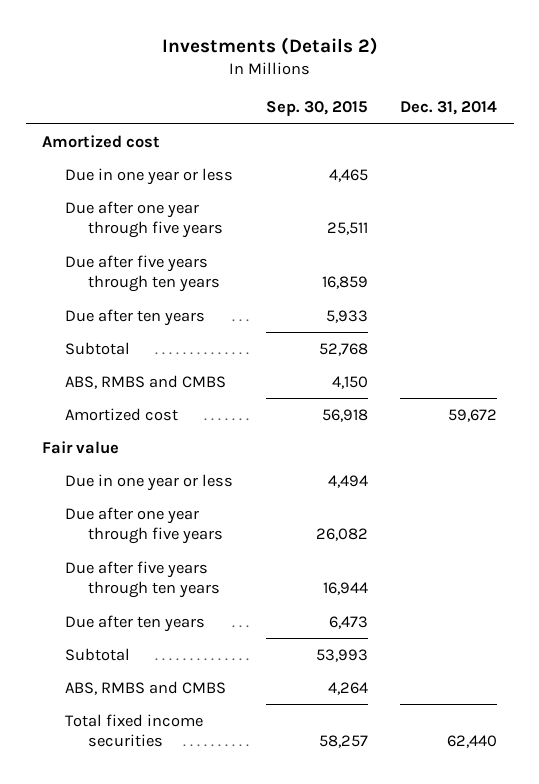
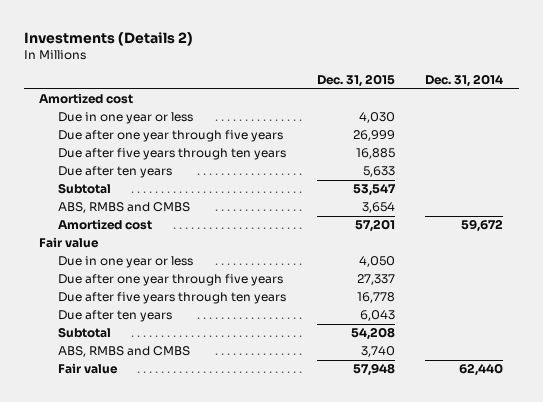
- | Sep. 30, 2015 | Dec. 31, 2014
+ | Dec. 31, 2015 | Dec. 31, 2014
- Total fixed income securities | 58,257 | 62,440
+ Fair value | 57,948 | 62,440

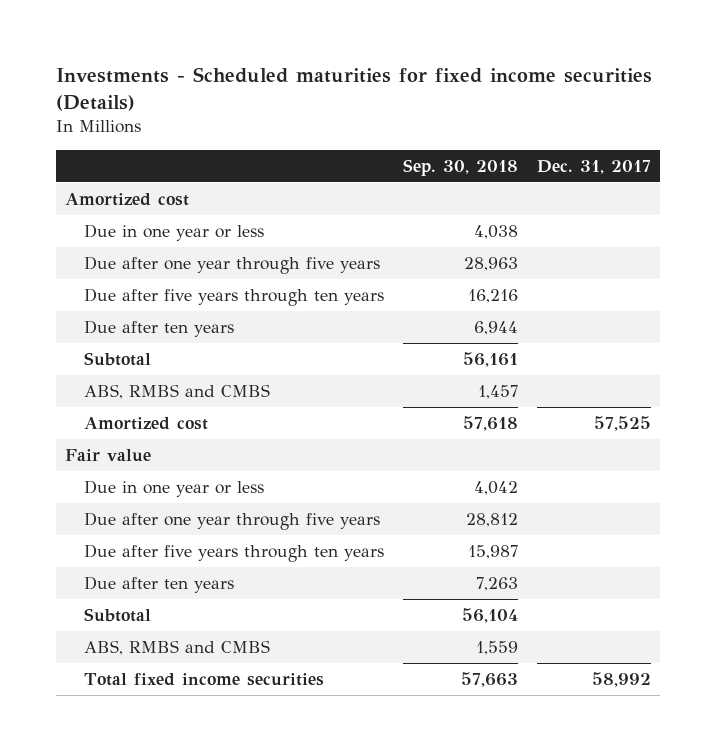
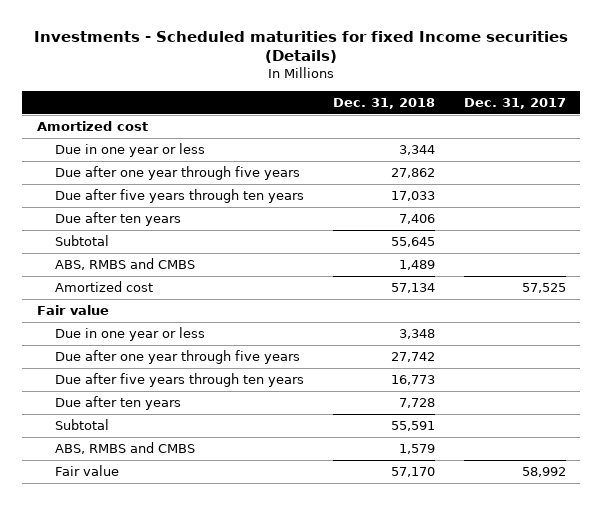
- Investments - Scheduled maturities for fixed income securities (Details)
+ Investments - Scheduled maturities for fixed Income securities (Details)
- | Sep. 30, 2018 | Dec. 31, 2017
+ | Dec. 31, 2018 | Dec. 31, 2017
- Total fixed income securities | 57,663 | 58,992
+ Fair value | 57,170 | 58,992

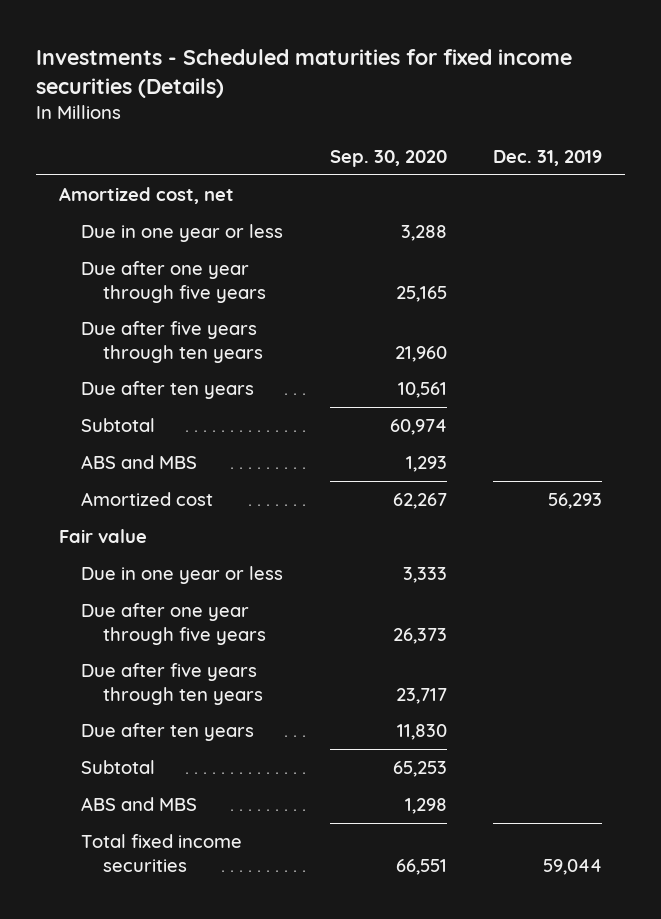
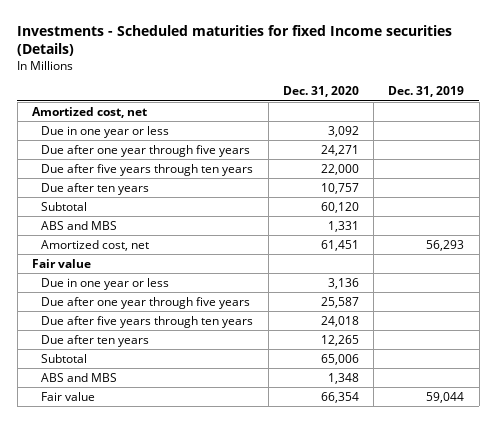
- Investments - Scheduled maturities for fixed income securities (Details)
+ Investments - Scheduled maturities for fixed Income securities (Details)
- | Sep. 30, 2020 | Dec. 31, 2019
+ | Dec. 31, 2020 | Dec. 31, 2019
- Amortized cost | 62,267 | 56,293
+ Amortized cost, net | 61,451 | 56,293
- Total fixed income securities | 66,551 | 59,044
+ Fair value | 66,354 | 59,044

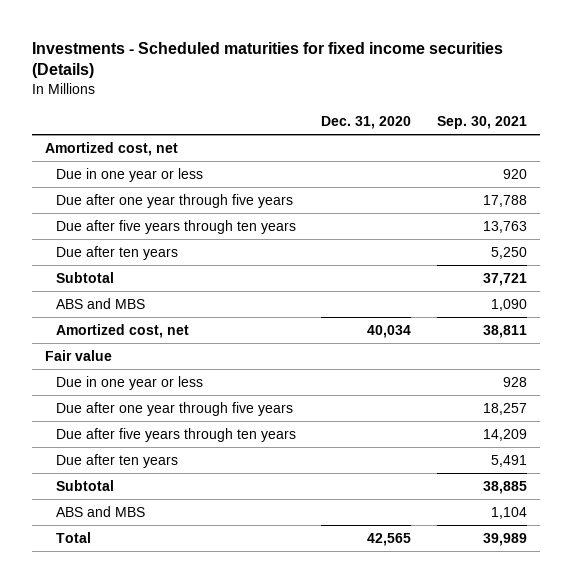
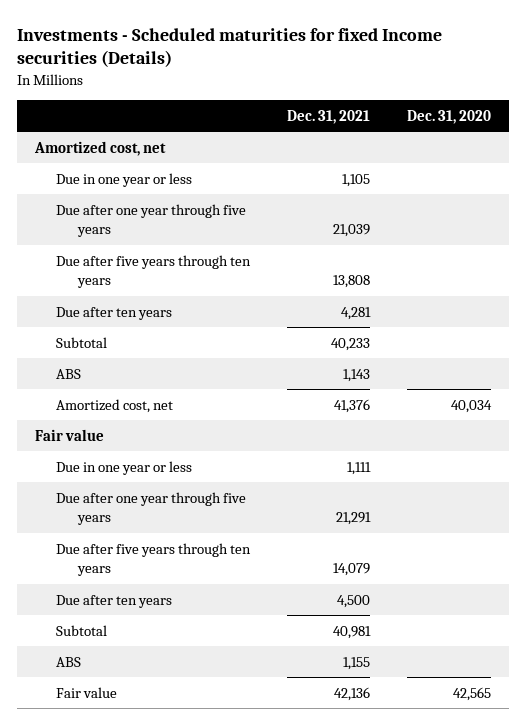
- Investments - Scheduled maturities for fixed income securities (Details)
+ Investments - Scheduled maturities for fixed Income securities (Details)
- | Dec. 31, 2020 | Sep. 30, 2021
+ | Dec. 31, 2021 | Dec. 31, 2020
- ABS and MBS | | 1,090
+ ABS | 1,143 |
- ABS and MBS | | 1,104
- Total | 42,565 | 39,989
+ ABS | 1,155 |
+ Fair value | 42,136 | 42,565

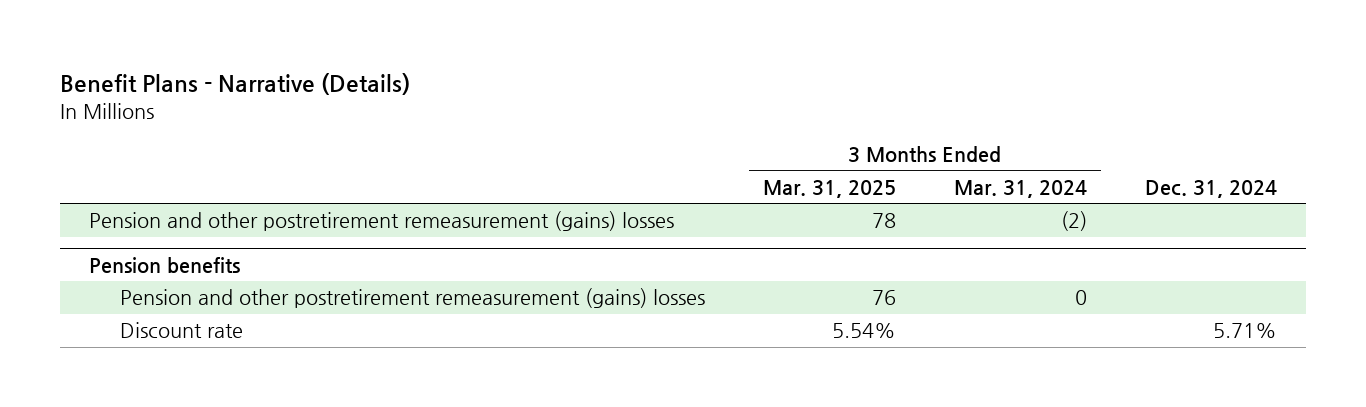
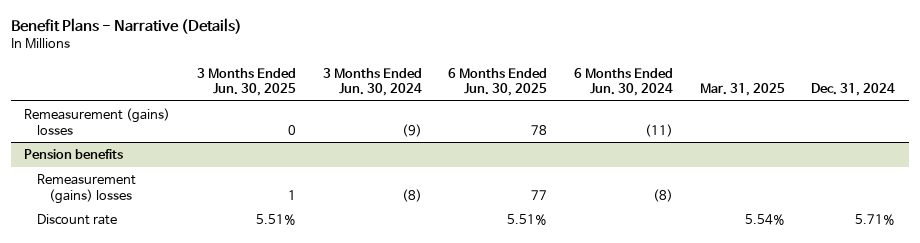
- | 3 Months Ended Mar. 31, 2025 | 3 Months Ended Mar. 31, 2024 | Dec. 31, 2024
+ | 3 Months Ended Jun. 30, 2025 | 3 Months Ended Jun. 30, 2024 | 6 Months Ended Jun. 30, 2025 | 6 Months Ended Jun. 30, 2024 | Mar. 31, 2025 | Dec. 31, 2024
- Pension and other postretirement remeasurement (gains) losses | 78 | (2) |
+ Remeasurement (gains) losses | 0 | (9) | 78 | (11) | |
@ Pension benefits
- Pension and other postretirement remeasurement (gains) losses | 76 | 0 |
+ Remeasurement (gains) losses | 1 | (8) | 77 | (8) | |

